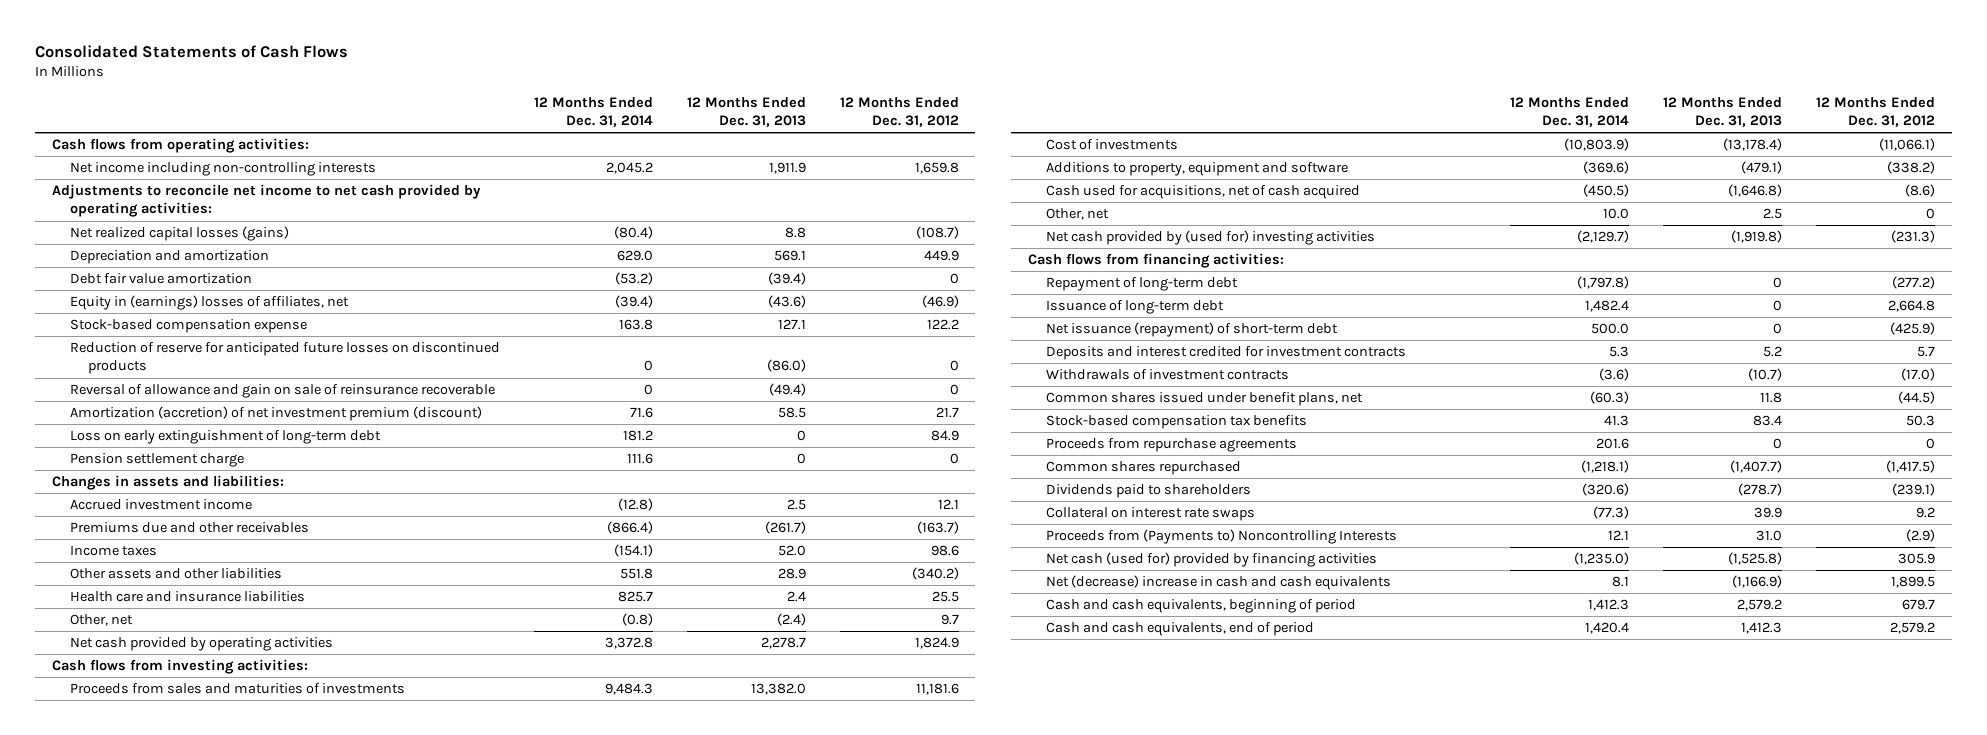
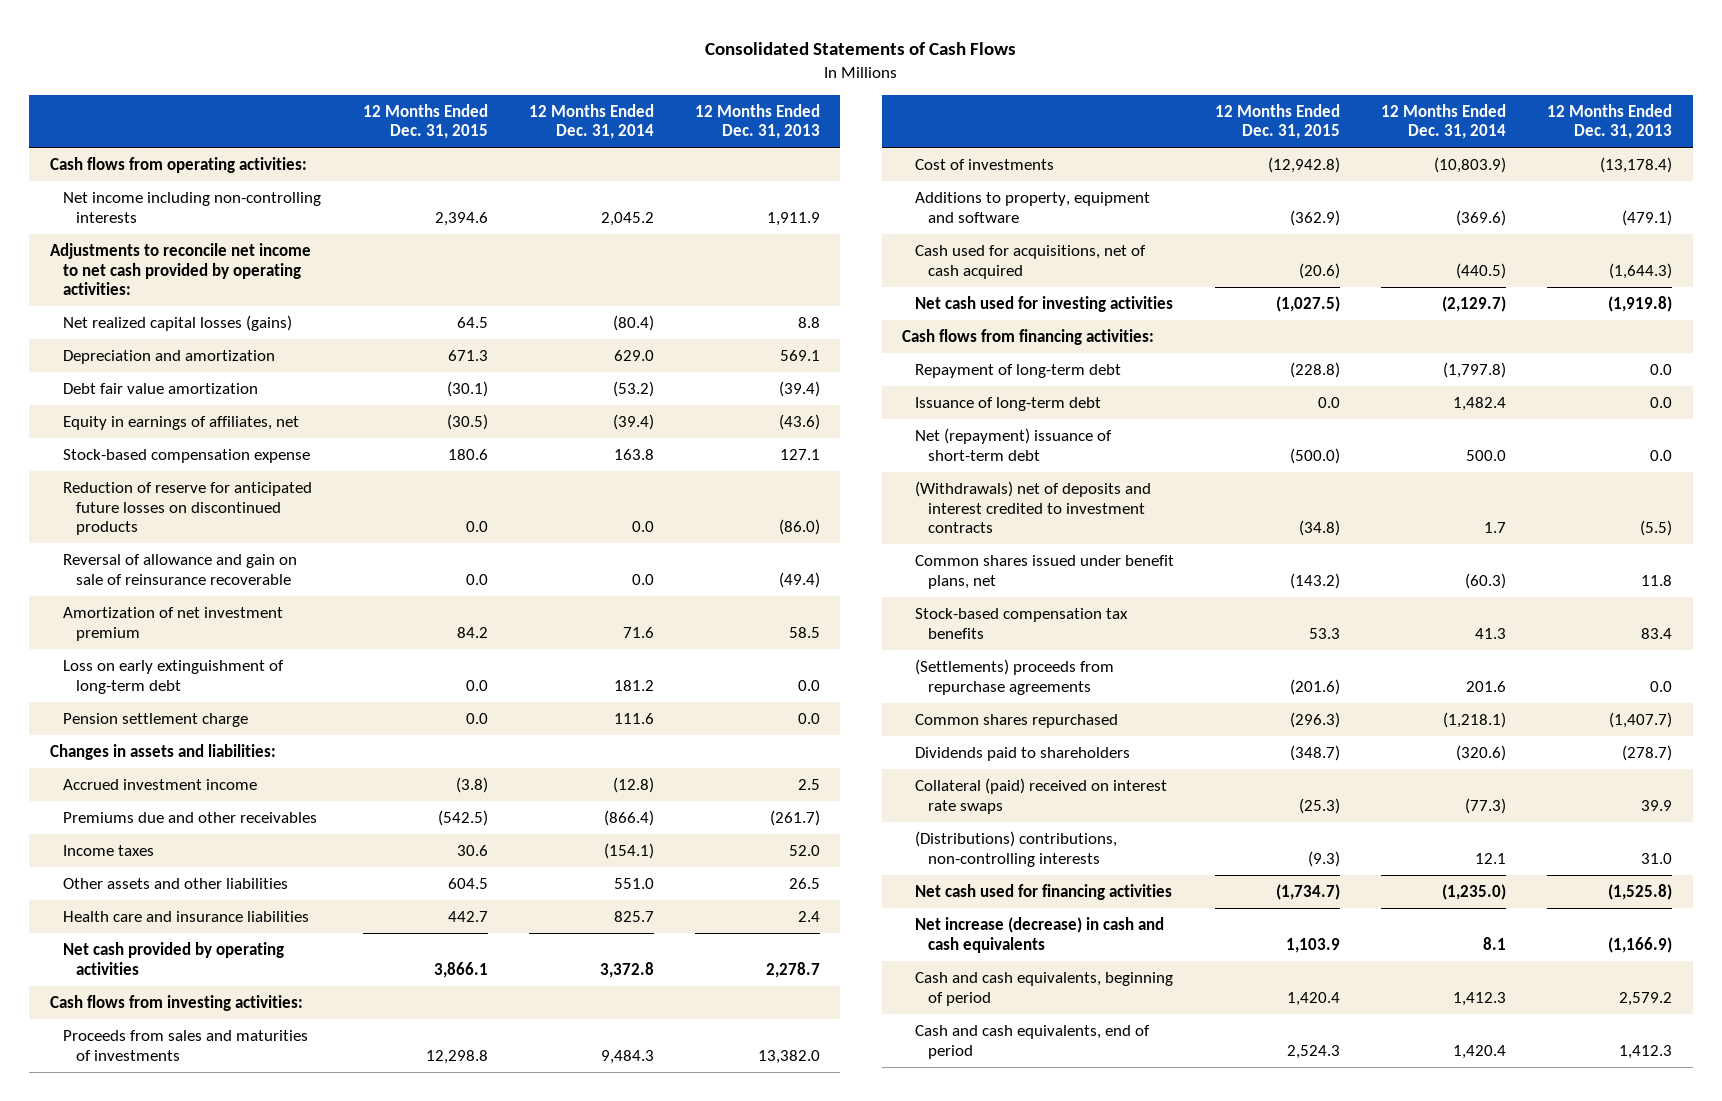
- | 12 Months Ended Dec. 31, 2014 | 12 Months Ended Dec. 31, 2013 | 12 Months Ended Dec. 31, 2012
+ | 12 Months Ended Dec. 31, 2015 | 12 Months Ended Dec. 31, 2014 | 12 Months Ended Dec. 31, 2013
- Equity in (earnings) losses of affiliates, net | (39.4) | (43.6) | (46.9)
+ Equity in earnings of affiliates, net | (30.5) | (39.4) | (43.6)
- Reduction of reserve for anticipated future losses on discontinued products | 0 | (86.0) | 0
- Reversal of allowance and gain on sale of reinsurance recoverable | 0 | (49.4) | 0
- Amortization (accretion) of net investment premium (discount) | 71.6 | 58.5 | 21.7
- Loss on early extinguishment of long-term debt | 181.2 | 0 | 84.9
- Pension settlement charge | 111.6 | 0 | 0
+ Reduction of reserve for anticipated future losses on discontinued products | 0.0 | 0.0 | (86.0)
+ Reversal of allowance and gain on sale of reinsurance recoverable | 0.0 | 0.0 | (49.4)
+ Amortization of net investment premium | 84.2 | 71.6 | 58.5
+ Loss on early extinguishment of long-term debt | 0.0 | 181.2 | 0.0
+ Pension settlement charge | 0.0 | 111.6 | 0.0
- Other assets and other liabilities | 551.8 | 28.9 | (340.2)
+ Other assets and other liabilities | 604.5 | 551.0 | 26.5
- Other, net | (0.8) | (2.4) | 9.7
- Cash used for acquisitions, net of cash acquired | (450.5) | (1,646.8) | (8.6)
- Other, net | 10.0 | 2.5 | 0
- Net cash provided by (used for) investing activities | (2,129.7) | (1,919.8) | (231.3)
+ Cash used for acquisitions, net of cash acquired | (20.6) | (440.5) | (1,644.3)
+ Net cash used for investing activities | (1,027.5) | (2,129.7) | (1,919.8)
- Repayment of long-term debt | (1,797.8) | 0 | (277.2)
- Issuance of long-term debt | 1,482.4 | 0 | 2,664.8
- Net issuance (repayment) of short-term debt | 500.0 | 0 | (425.9)
- Deposits and interest credited for investment contracts | 5.3 | 5.2 | 5.7
- Withdrawals of investment contracts | (3.6) | (10.7) | (17.0)
+ Repayment of long-term debt | (228.8) | (1,797.8) | 0.0
+ Issuance of long-term debt | 0.0 | 1,482.4 | 0.0
+ Net (repayment) issuance of short-term debt | (500.0) | 500.0 | 0.0
+ (Withdrawals) net of deposits and interest credited to investment contracts | (34.8) | 1.7 | (5.5)
- Proceeds from repurchase agreements | 201.6 | 0 | 0
+ (Settlements) proceeds from repurchase agreements | (201.6) | 201.6 | 0.0
- Collateral on interest rate swaps | (77.3) | 39.9 | 9.2
- Proceeds from (Payments to) Noncontrolling Interests | 12.1 | 31.0 | (2.9)
- Net cash (used for) provided by financing activities | (1,235.0) | (1,525.8) | 305.9
- Net (decrease) increase in cash and cash equivalents | 8.1 | (1,166.9) | 1,899.5
+ Collateral (paid) received on interest rate swaps | (25.3) | (77.3) | 39.9
+ (Distributions) contributions, non-controlling interests | (9.3) | 12.1 | 31.0
+ Net cash used for financing activities | (1,734.7) | (1,235.0) | (1,525.8)
+ Net increase (decrease) in cash and cash equivalents | 1,103.9 | 8.1 | (1,166.9)

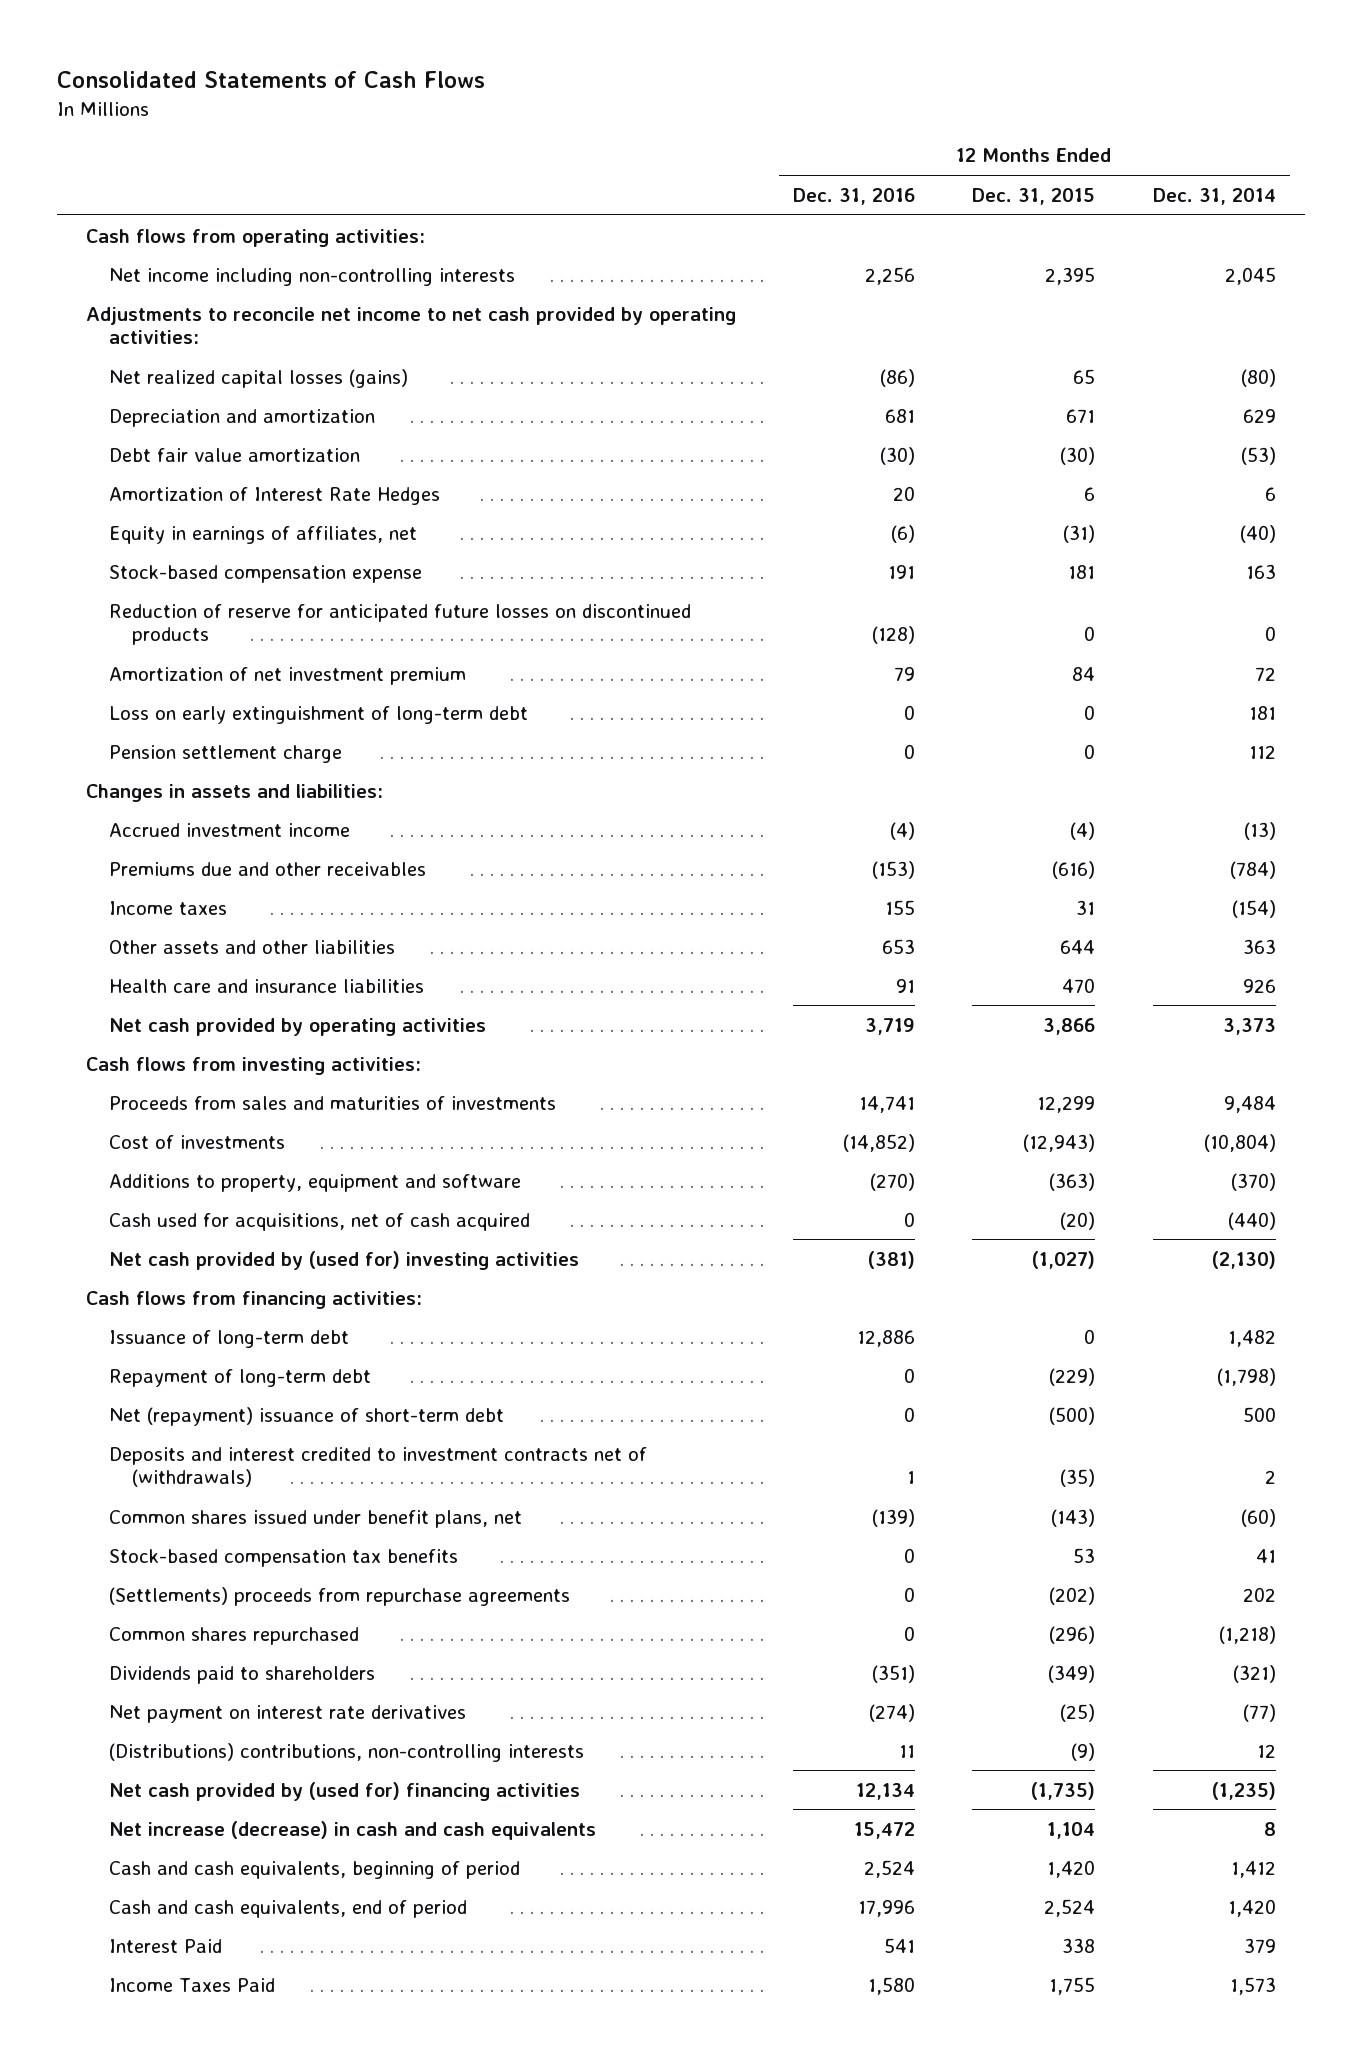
- | 12 Months Ended Dec. 31, 2015 | 12 Months Ended Dec. 31, 2014 | 12 Months Ended Dec. 31, 2013
+ | 12 Months Ended Dec. 31, 2016 | 12 Months Ended Dec. 31, 2015 | 12 Months Ended Dec. 31, 2014
- Net income including non-controlling interests | 2,394.6 | 2,045.2 | 1,911.9
+ Net income including non-controlling interests | 2,256 | 2,395 | 2,045
- Net realized capital losses (gains) | 64.5 | (80.4) | 8.8
- Depreciation and amortization | 671.3 | 629.0 | 569.1
- Debt fair value amortization | (30.1) | (53.2) | (39.4)
- Equity in earnings of affiliates, net | (30.5) | (39.4) | (43.6)
- Stock-based compensation expense | 180.6 | 163.8 | 127.1
- Reduction of reserve for anticipated future losses on discontinued products | 0.0 | 0.0 | (86.0)
- Reversal of allowance and gain on sale of reinsurance recoverable | 0.0 | 0.0 | (49.4)
- Amortization of net investment premium | 84.2 | 71.6 | 58.5
- Loss on early extinguishment of long-term debt | 0.0 | 181.2 | 0.0
- Pension settlement charge | 0.0 | 111.6 | 0.0
+ Net realized capital losses (gains) | (86) | 65 | (80)
+ Depreciation and amortization | 681 | 671 | 629
+ Debt fair value amortization | (30) | (30) | (53)
+ Amortization of Interest Rate Hedges | 20 | 6 | 6
+ Equity in earnings of affiliates, net | (6) | (31) | (40)
+ Stock-based compensation expense | 191 | 181 | 163
+ Reduction of reserve for anticipated future losses on discontinued products | (128) | 0 | 0
+ Amortization of net investment premium | 79 | 84 | 72
+ Loss on early extinguishment of long-term debt | 0 | 0 | 181
+ Pension settlement charge | 0 | 0 | 112
- Accrued investment income | (3.8) | (12.8) | 2.5
- Premiums due and other receivables | (542.5) | (866.4) | (261.7)
- Income taxes | 30.6 | (154.1) | 52.0
- Other assets and other liabilities | 604.5 | 551.0 | 26.5
- Health care and insurance liabilities | 442.7 | 825.7 | 2.4
- Net cash provided by operating activities | 3,866.1 | 3,372.8 | 2,278.7
+ Accrued investment income | (4) | (4) | (13)
+ Premiums due and other receivables | (153) | (616) | (784)
+ Income taxes | 155 | 31 | (154)
+ Other assets and other liabilities | 653 | 644 | 363
+ Health care and insurance liabilities | 91 | 470 | 926
+ Net cash provided by operating activities | 3,719 | 3,866 | 3,373
- Proceeds from sales and maturities of investments | 12,298.8 | 9,484.3 | 13,382.0
- Cost of investments | (12,942.8) | (10,803.9) | (13,178.4)
- Additions to property, equipment and software | (362.9) | (369.6) | (479.1)
- Cash used for acquisitions, net of cash acquired | (20.6) | (440.5) | (1,644.3)
- Net cash used for investing activities | (1,027.5) | (2,129.7) | (1,919.8)
+ Proceeds from sales and maturities of investments | 14,741 | 12,299 | 9,484
+ Cost of investments | (14,852) | (12,943) | (10,804)
+ Additions to property, equipment and software | (270) | (363) | (370)
+ Cash used for acquisitions, net of cash acquired | 0 | (20) | (440)
+ Net cash provided by (used for) investing activities | (381) | (1,027) | (2,130)
- Repayment of long-term debt | (228.8) | (1,797.8) | 0.0
- Issuance of long-term debt | 0.0 | 1,482.4 | 0.0
- Net (repayment) issuance of short-term debt | (500.0) | 500.0 | 0.0
- (Withdrawals) net of deposits and interest credited to investment contracts | (34.8) | 1.7 | (5.5)
- Common shares issued under benefit plans, net | (143.2) | (60.3) | 11.8
- Stock-based compensation tax benefits | 53.3 | 41.3 | 83.4
- (Settlements) proceeds from repurchase agreements | (201.6) | 201.6 | 0.0
- Common shares repurchased | (296.3) | (1,218.1) | (1,407.7)
- Dividends paid to shareholders | (348.7) | (320.6) | (278.7)
- Collateral (paid) received on interest rate swaps | (25.3) | (77.3) | 39.9
- (Distributions) contributions, non-controlling interests | (9.3) | 12.1 | 31.0
- Net cash used for financing activities | (1,734.7) | (1,235.0) | (1,525.8)
- Net increase (decrease) in cash and cash equivalents | 1,103.9 | 8.1 | (1,166.9)
- Cash and cash equivalents, beginning of period | 1,420.4 | 1,412.3 | 2,579.2
- Cash and cash equivalents, end of period | 2,524.3 | 1,420.4 | 1,412.3
+ Issuance of long-term debt | 12,886 | 0 | 1,482
+ Repayment of long-term debt | 0 | (229) | (1,798)
+ Net (repayment) issuance of short-term debt | 0 | (500) | 500
+ Deposits and interest credited to investment contracts net of (withdrawals) | 1 | (35) | 2
+ Common shares issued under benefit plans, net | (139) | (143) | (60)
+ Stock-based compensation tax benefits | 0 | 53 | 41
+ (Settlements) proceeds from repurchase agreements | 0 | (202) | 202
+ Common shares repurchased | 0 | (296) | (1,218)
+ Dividends paid to shareholders | (351) | (349) | (321)
+ Net payment on interest rate derivatives | (274) | (25) | (77)
+ (Distributions) contributions, non-controlling interests | 11 | (9) | 12
+ Net cash provided by (used for) financing activities | 12,134 | (1,735) | (1,235)
+ Net increase (decrease) in cash and cash equivalents | 15,472 | 1,104 | 8
+ Cash and cash equivalents, beginning of period | 2,524 | 1,420 | 1,412
+ Cash and cash equivalents, end of period | 17,996 | 2,524 | 1,420
+ Interest Paid | 541 | 338 | 379
+ Income Taxes Paid | 1,580 | 1,755 | 1,573

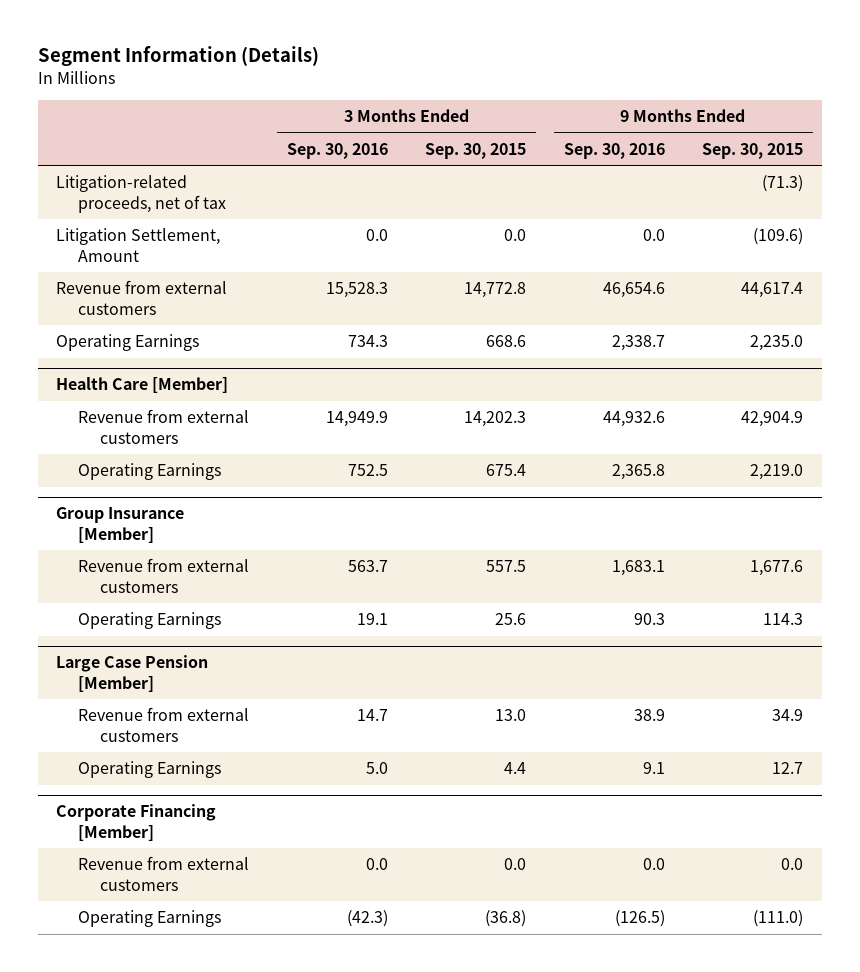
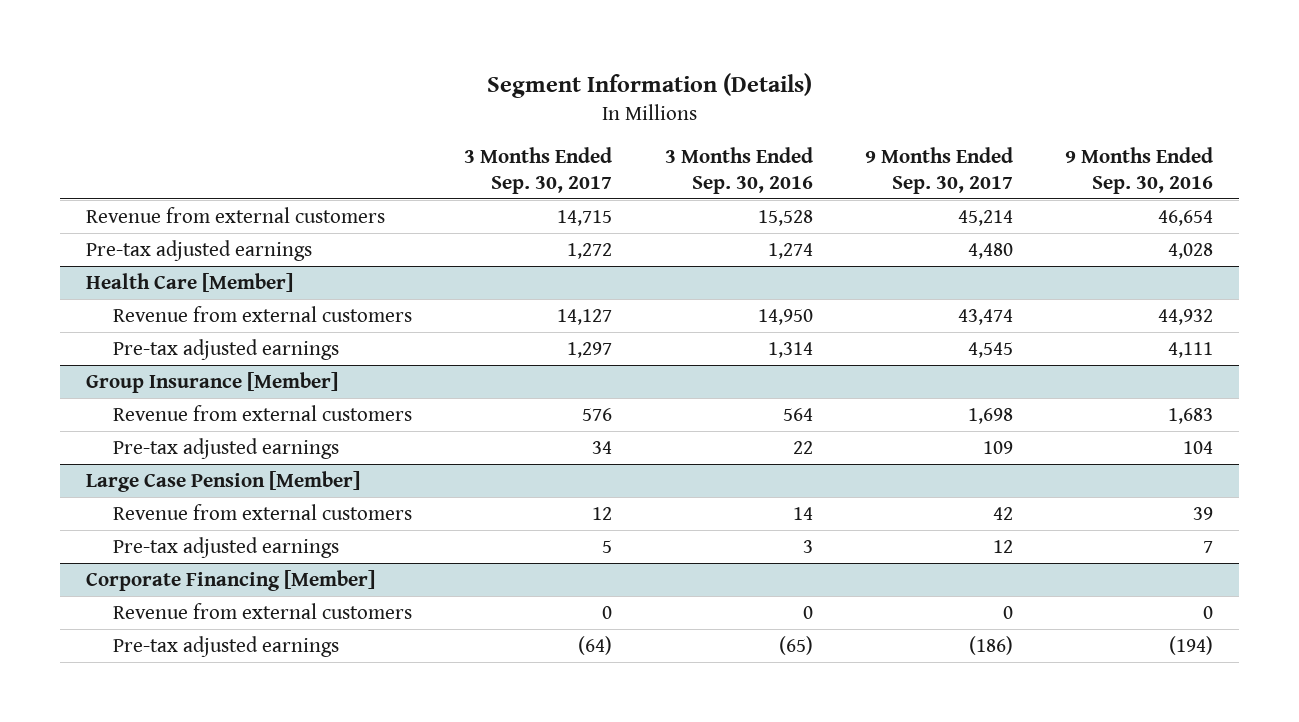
- | 3 Months Ended Sep. 30, 2016 | 3 Months Ended Sep. 30, 2015 | 9 Months Ended Sep. 30, 2016 | 9 Months Ended Sep. 30, 2015
+ | 3 Months Ended Sep. 30, 2017 | 3 Months Ended Sep. 30, 2016 | 9 Months Ended Sep. 30, 2017 | 9 Months Ended Sep. 30, 2016
- Litigation-related proceeds, net of tax | | | | (71.3)
- Litigation Settlement, Amount | 0.0 | 0.0 | 0.0 | (109.6)
- Revenue from external customers | 15,528.3 | 14,772.8 | 46,654.6 | 44,617.4
- Operating Earnings | 734.3 | 668.6 | 2,338.7 | 2,235.0
+ Revenue from external customers | 14,715 | 15,528 | 45,214 | 46,654
+ Pre-tax adjusted earnings | 1,272 | 1,274 | 4,480 | 4,028
@ Health Care [Member]
- Revenue from external customers | 14,949.9 | 14,202.3 | 44,932.6 | 42,904.9
- Operating Earnings | 752.5 | 675.4 | 2,365.8 | 2,219.0
+ Revenue from external customers | 14,127 | 14,950 | 43,474 | 44,932
+ Pre-tax adjusted earnings | 1,297 | 1,314 | 4,545 | 4,111
@ Group Insurance [Member]
- Revenue from external customers | 563.7 | 557.5 | 1,683.1 | 1,677.6
- Operating Earnings | 19.1 | 25.6 | 90.3 | 114.3
+ Revenue from external customers | 576 | 564 | 1,698 | 1,683
+ Pre-tax adjusted earnings | 34 | 22 | 109 | 104
@ Large Case Pension [Member]
- Revenue from external customers | 14.7 | 13.0 | 38.9 | 34.9
- Operating Earnings | 5.0 | 4.4 | 9.1 | 12.7
+ Revenue from external customers | 12 | 14 | 42 | 39
+ Pre-tax adjusted earnings | 5 | 3 | 12 | 7
@ Corporate Financing [Member]
- Revenue from external customers | 0.0 | 0.0 | 0.0 | 0.0
- Operating Earnings | (42.3) | (36.8) | (126.5) | (111.0)
+ Revenue from external customers | 0 | 0 | 0 | 0
+ Pre-tax adjusted earnings | (64) | (65) | (186) | (194)

